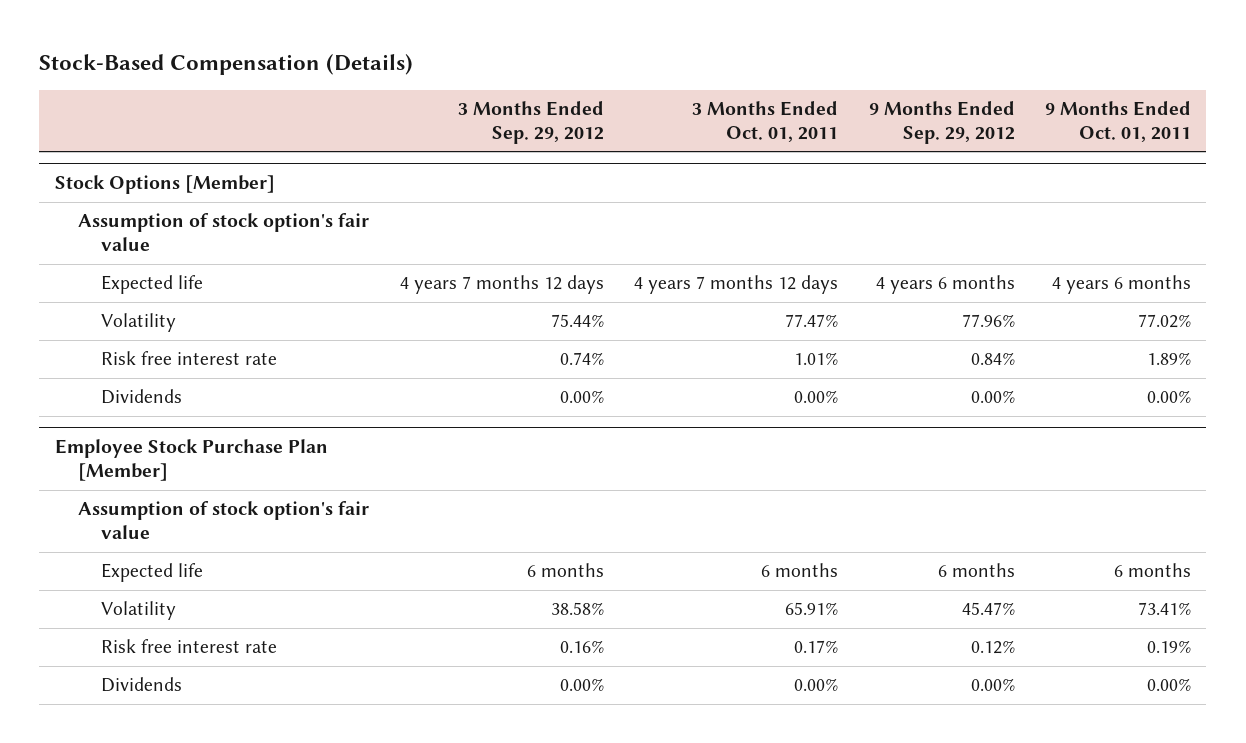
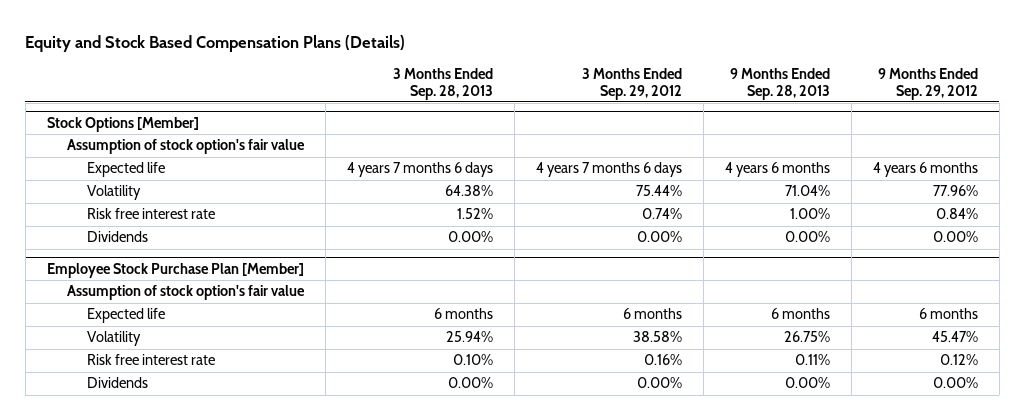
- Stock-Based Compensation (Details)
+ Equity and Stock Based Compensation Plans (Details)
- | 3 Months Ended Sep. 29, 2012 | 3 Months Ended Oct. 01, 2011 | 9 Months Ended Sep. 29, 2012 | 9 Months Ended Oct. 01, 2011
+ | 3 Months Ended Sep. 28, 2013 | 3 Months Ended Sep. 29, 2012 | 9 Months Ended Sep. 28, 2013 | 9 Months Ended Sep. 29, 2012
@ Stock Options [Member]
- Expected life | 4 years 7 months 12 days | 4 years 7 months 12 days | 4 years 6 months | 4 years 6 months
+ Expected life | 4 years 7 months 6 days | 4 years 7 months 6 days | 4 years 6 months | 4 years 6 months

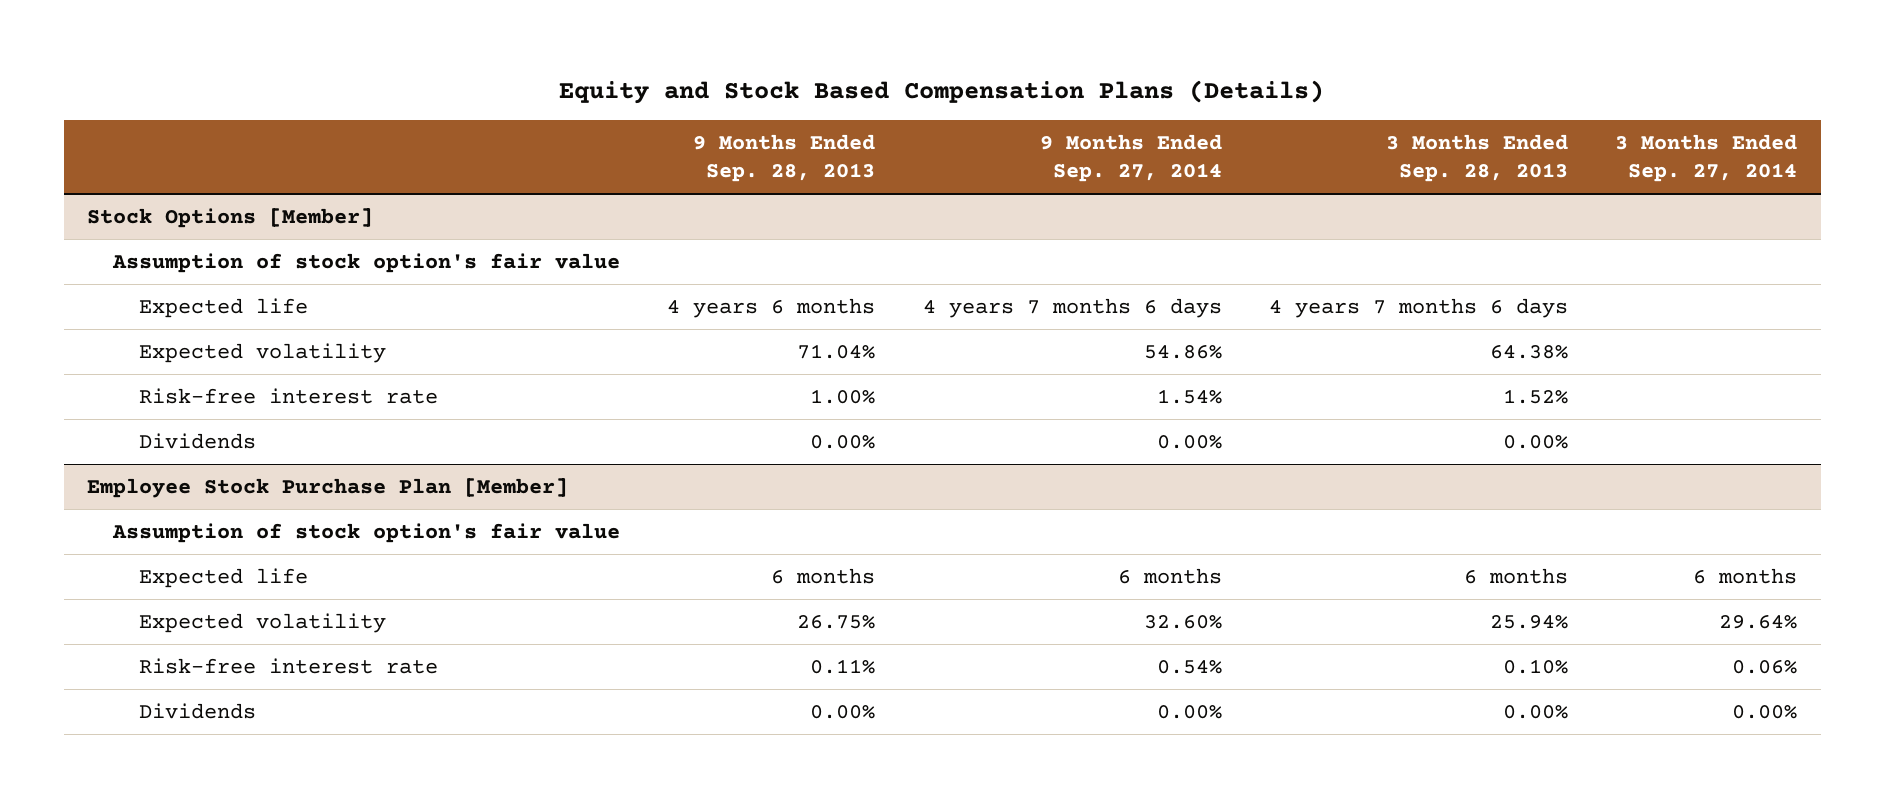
- | 3 Months Ended Sep. 28, 2013 | 3 Months Ended Sep. 29, 2012 | 9 Months Ended Sep. 28, 2013 | 9 Months Ended Sep. 29, 2012
+ | 9 Months Ended Sep. 28, 2013 | 9 Months Ended Sep. 27, 2014 | 3 Months Ended Sep. 28, 2013 | 3 Months Ended Sep. 27, 2014
@ Stock Options [Member]
- Volatility | 64.38% | 75.44% | 71.04% | 77.96%
- Risk free interest rate | 1.52% | 0.74% | 1.00% | 0.84%
+ Expected volatility | 71.04% | 54.86% | 64.38% |
+ Risk-free interest rate | 1.00% | 1.54% | 1.52% |
@ Employee Stock Purchase Plan [Member]
- Volatility | 25.94% | 38.58% | 26.75% | 45.47%
- Risk free interest rate | 0.10% | 0.16% | 0.11% | 0.12%
+ Expected volatility | 26.75% | 32.60% | 25.94% | 29.64%
+ Risk-free interest rate | 0.11% | 0.54% | 0.10% | 0.06%

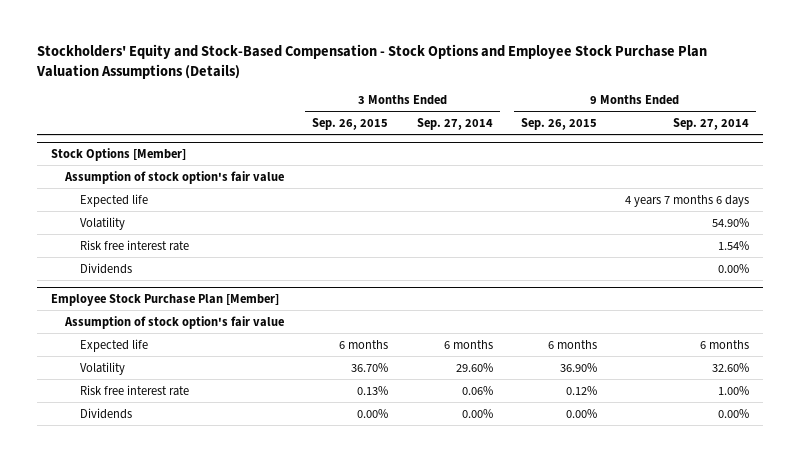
- Equity and Stock Based Compensation Plans (Details)
+ Stockholders' Equity and Stock-Based Compensation - Stock Options and Employee Stock Purchase Plan Valuation Assumptions (Details)
- | 9 Months Ended Sep. 28, 2013 | 9 Months Ended Sep. 27, 2014 | 3 Months Ended Sep. 28, 2013 | 3 Months Ended Sep. 27, 2014
+ | 3 Months Ended Sep. 26, 2015 | 3 Months Ended Sep. 27, 2014 | 9 Months Ended Sep. 26, 2015 | 9 Months Ended Sep. 27, 2014
@ Stock Options [Member]
- Expected volatility | 71.04% | 54.86% | 64.38% |
- Risk-free interest rate | 1.00% | 1.54% | 1.52% |
+ Volatility | | | | 54.90%
+ Risk free interest rate | | | | 1.54%
@ Employee Stock Purchase Plan [Member]
- Expected volatility | 26.75% | 32.60% | 25.94% | 29.64%
- Risk-free interest rate | 0.11% | 0.54% | 0.10% | 0.06%
+ Volatility | 36.70% | 29.60% | 36.90% | 32.60%
+ Risk free interest rate | 0.13% | 0.06% | 0.12% | 1.00%

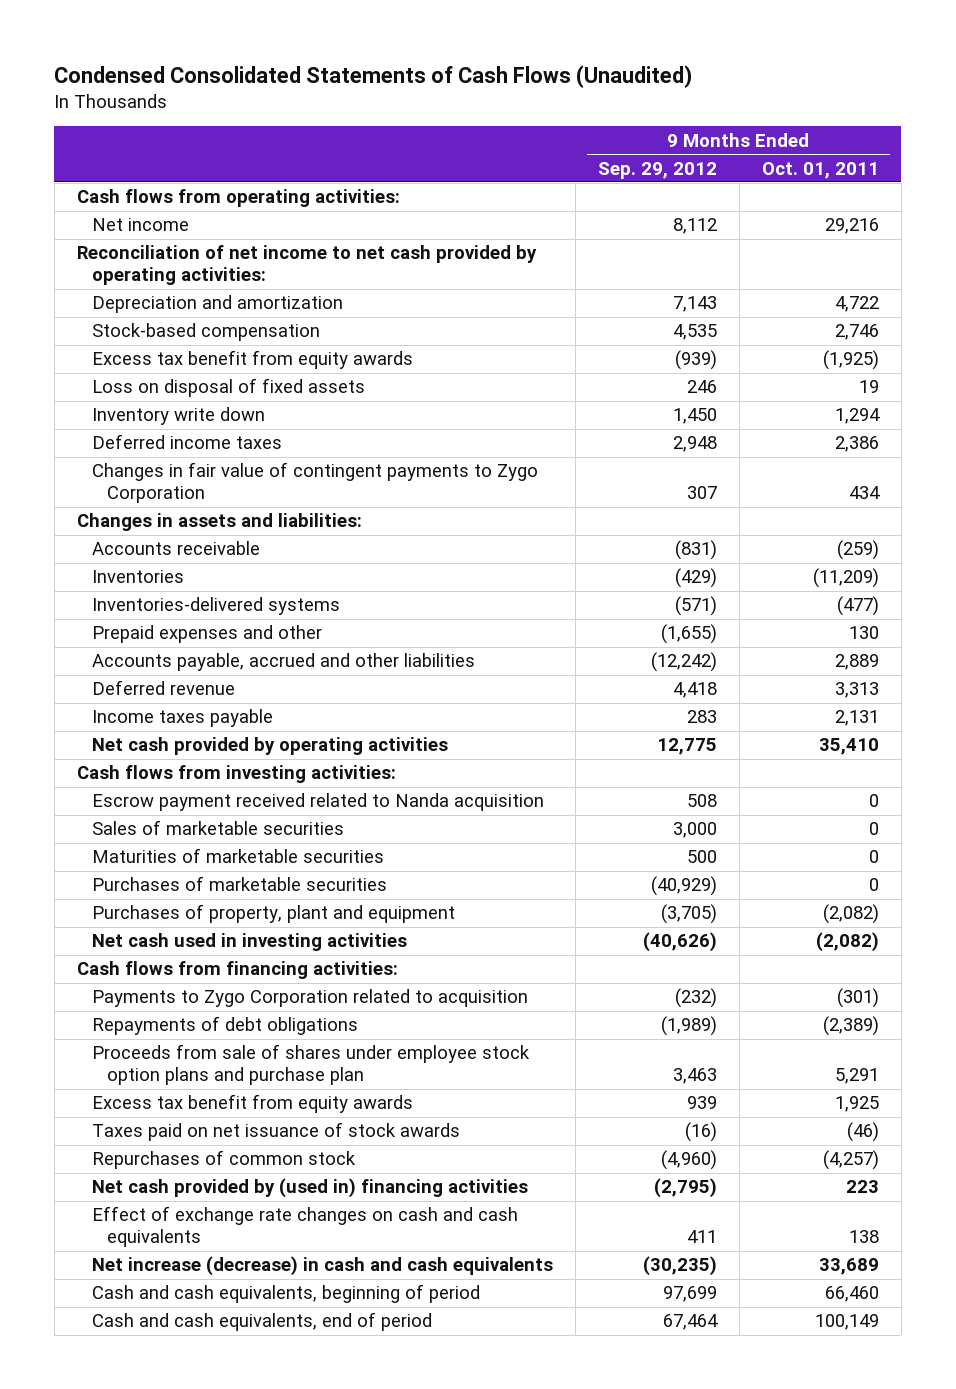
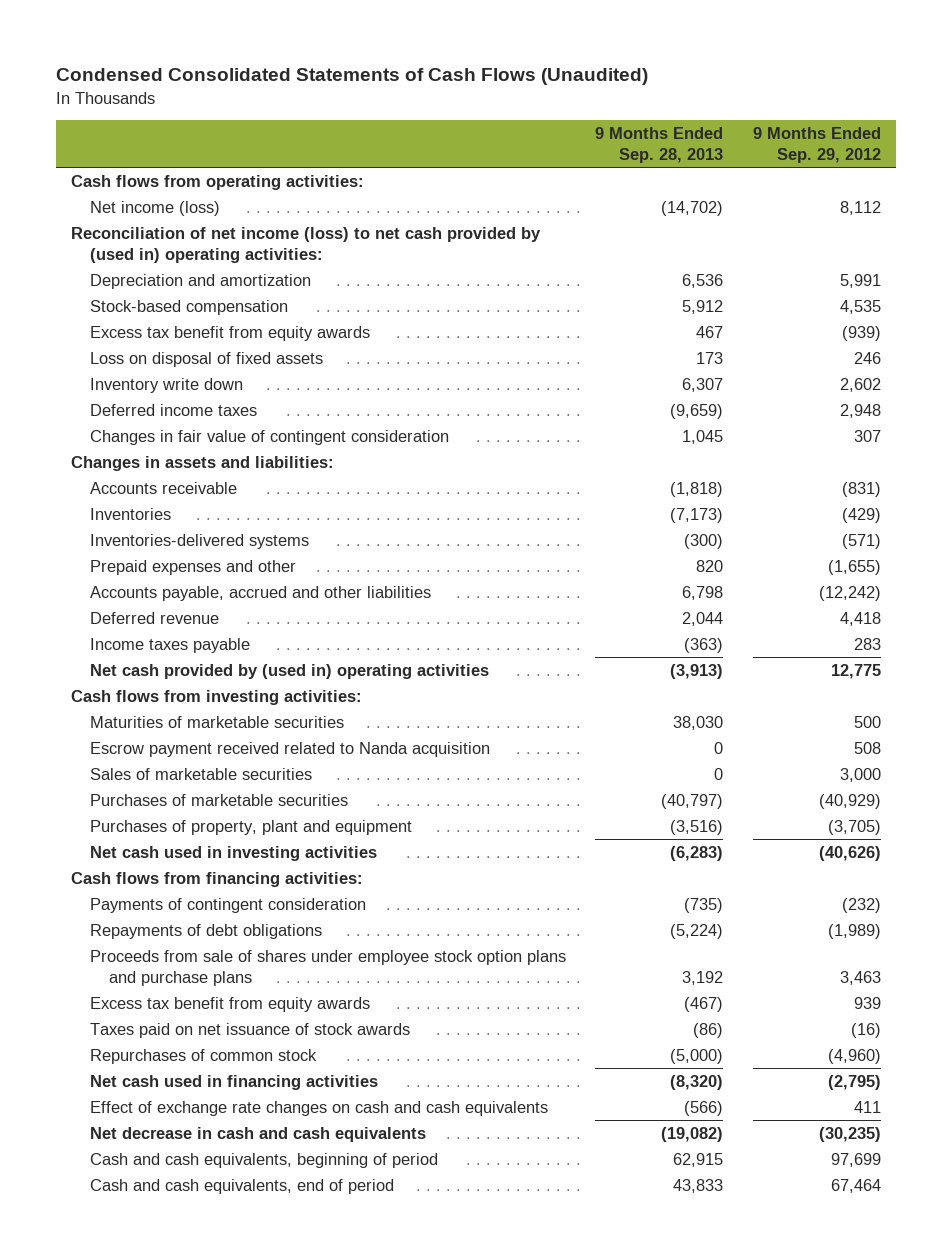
- | 9 Months Ended Sep. 29, 2012 | 9 Months Ended Oct. 01, 2011
+ | 9 Months Ended Sep. 28, 2013 | 9 Months Ended Sep. 29, 2012
- Net income | 8,112 | 29,216
- Reconciliation of net income to net cash provided by operating activities:
- Depreciation and amortization | 7,143 | 4,722
+ Net income (loss) | (14,702) | 8,112
+ Reconciliation of net income (loss) to net cash provided by (used in) operating activities:
+ Depreciation and amortization | 6,536 | 5,991
- Inventory write down | 1,450 | 1,294
+ Inventory write down | 6,307 | 2,602
- Changes in fair value of contingent payments to Zygo Corporation | 307 | 434
+ Changes in fair value of contingent consideration | 1,045 | 307
- Net cash provided by operating activities | 12,775 | 35,410
+ Net cash provided by (used in) operating activities | (3,913) | 12,775
moved up: Maturities of marketable securities | 38,030 | 500
- Payments to Zygo Corporation related to acquisition | (232) | (301)
+ Payments of contingent consideration | (735) | (232)
- Proceeds from sale of shares under employee stock option plans and purchase plan | 3,463 | 5,291
+ Proceeds from sale of shares under employee stock option plans and purchase plans | 3,192 | 3,463
- Net cash provided by (used in) financing activities | (2,795) | 223
+ Net cash used in financing activities | (8,320) | (2,795)
- Net increase (decrease) in cash and cash equivalents | (30,235) | 33,689
+ Net decrease in cash and cash equivalents | (19,082) | (30,235)

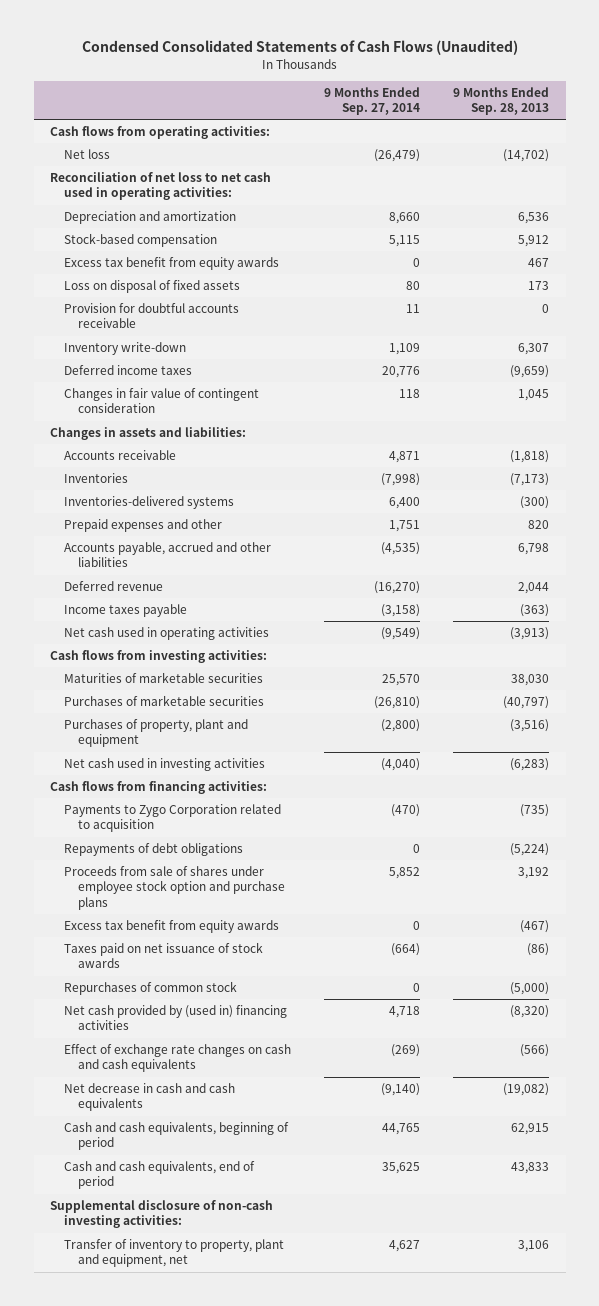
- | 9 Months Ended Sep. 28, 2013 | 9 Months Ended Sep. 29, 2012
+ | 9 Months Ended Sep. 27, 2014 | 9 Months Ended Sep. 28, 2013
- Net income (loss) | (14,702) | 8,112
- Reconciliation of net income (loss) to net cash provided by (used in) operating activities:
+ Net loss | (26,479) | (14,702)
+ Reconciliation of net loss to net cash used in operating activities:
- Inventory write down | 6,307 | 2,602
+ Provision for doubtful accounts receivable | 11 | 0
+ Inventory write-down | 1,109 | 6,307
- Net cash provided by (used in) operating activities | (3,913) | 12,775
+ Net cash used in operating activities | (9,549) | (3,913)
- Escrow payment received related to Nanda acquisition | 0 | 508
- Sales of marketable securities | 0 | 3,000
- Payments of contingent consideration | (735) | (232)
+ Payments to Zygo Corporation related to acquisition | (470) | (735)
- Proceeds from sale of shares under employee stock option plans and purchase plans | 3,192 | 3,463
+ Proceeds from sale of shares under employee stock option and purchase plans | 5,852 | 3,192
- Net cash used in financing activities | (8,320) | (2,795)
+ Net cash provided by (used in) financing activities | 4,718 | (8,320)
+ Supplemental disclosure of non-cash investing activities:
+ Transfer of inventory to property, plant and equipment, net | 4,627 | 3,106

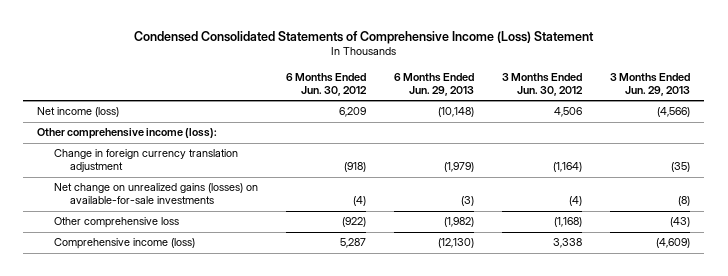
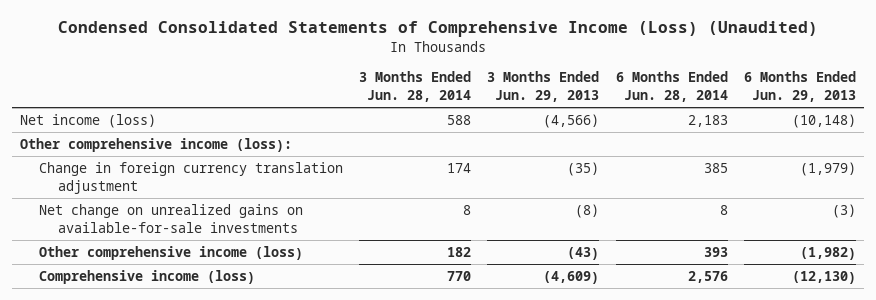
- Condensed Consolidated Statements of Comprehensive Income (Loss) Statement
+ Condensed Consolidated Statements of Comprehensive Income (Loss) (Unaudited)
- | 6 Months Ended Jun. 30, 2012 | 6 Months Ended Jun. 29, 2013 | 3 Months Ended Jun. 30, 2012 | 3 Months Ended Jun. 29, 2013
+ | 3 Months Ended Jun. 28, 2014 | 3 Months Ended Jun. 29, 2013 | 6 Months Ended Jun. 28, 2014 | 6 Months Ended Jun. 29, 2013
- Net change on unrealized gains (losses) on available-for-sale investments | (4) | (3) | (4) | (8)
- Other comprehensive loss | (922) | (1,982) | (1,168) | (43)
+ Net change on unrealized gains on available-for-sale investments | 8 | (8) | 8 | (3)
+ Other comprehensive income (loss) | 182 | (43) | 393 | (1,982)

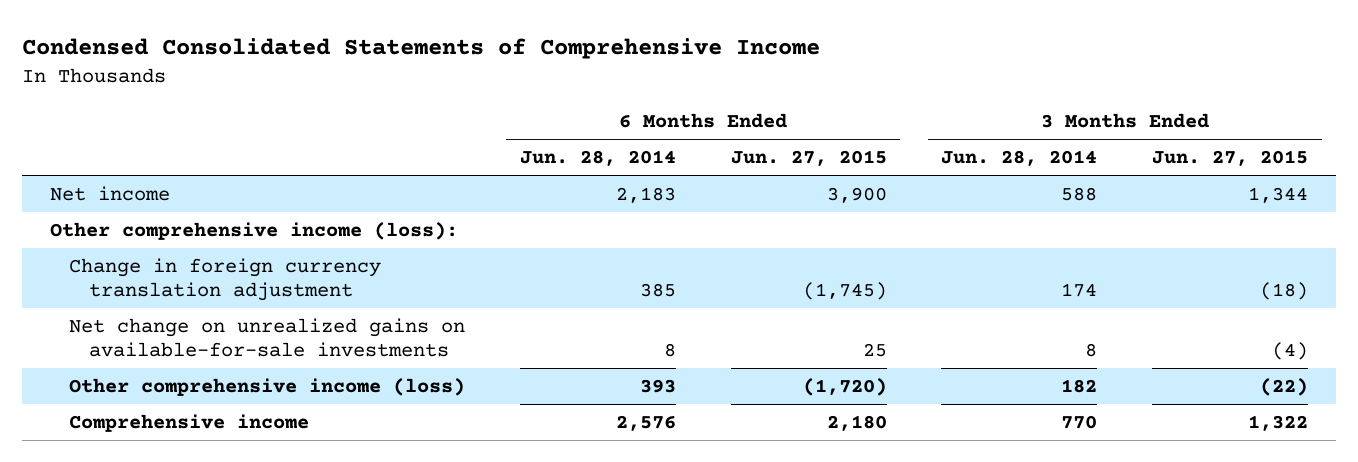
- Condensed Consolidated Statements of Comprehensive Income (Loss) (Unaudited)
+ Condensed Consolidated Statements of Comprehensive Income
- | 3 Months Ended Jun. 28, 2014 | 3 Months Ended Jun. 29, 2013 | 6 Months Ended Jun. 28, 2014 | 6 Months Ended Jun. 29, 2013
+ | 6 Months Ended Jun. 28, 2014 | 6 Months Ended Jun. 27, 2015 | 3 Months Ended Jun. 28, 2014 | 3 Months Ended Jun. 27, 2015
- Net income (loss) | 588 | (4,566) | 2,183 | (10,148)
+ Net income | 2,183 | 3,900 | 588 | 1,344
- Comprehensive income (loss) | 770 | (4,609) | 2,576 | (12,130)
+ Comprehensive income | 2,576 | 2,180 | 770 | 1,322

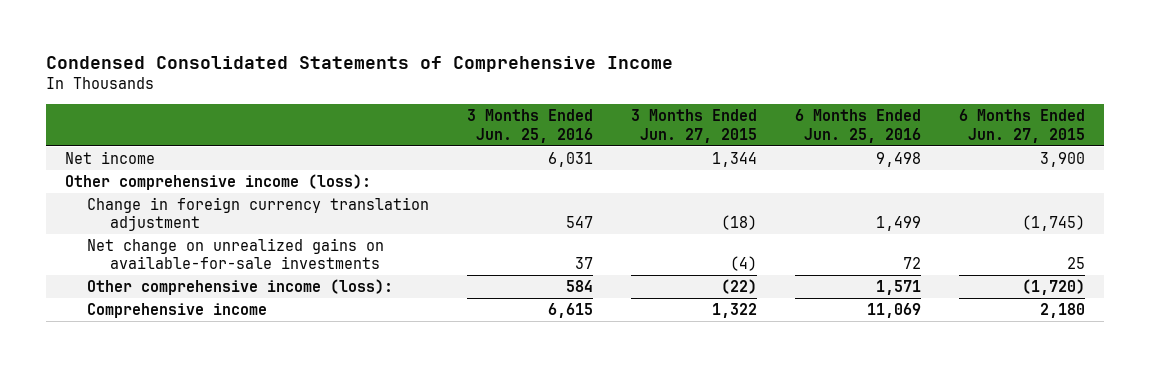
- | 6 Months Ended Jun. 28, 2014 | 6 Months Ended Jun. 27, 2015 | 3 Months Ended Jun. 28, 2014 | 3 Months Ended Jun. 27, 2015
+ | 3 Months Ended Jun. 25, 2016 | 3 Months Ended Jun. 27, 2015 | 6 Months Ended Jun. 25, 2016 | 6 Months Ended Jun. 27, 2015
- Other comprehensive income (loss) | 393 | (1,720) | 182 | (22)
+ Other comprehensive income (loss): | 584 | (22) | 1,571 | (1,720)

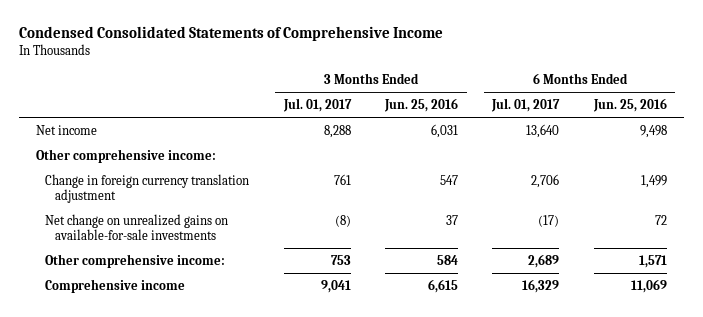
- | 3 Months Ended Jun. 25, 2016 | 3 Months Ended Jun. 27, 2015 | 6 Months Ended Jun. 25, 2016 | 6 Months Ended Jun. 27, 2015
+ | 3 Months Ended Jul. 01, 2017 | 3 Months Ended Jun. 25, 2016 | 6 Months Ended Jul. 01, 2017 | 6 Months Ended Jun. 25, 2016
- Other comprehensive income (loss):
+ Other comprehensive income:
- Other comprehensive income (loss): | 584 | (22) | 1,571 | (1,720)
+ Other comprehensive income: | 753 | 584 | 2,689 | 1,571

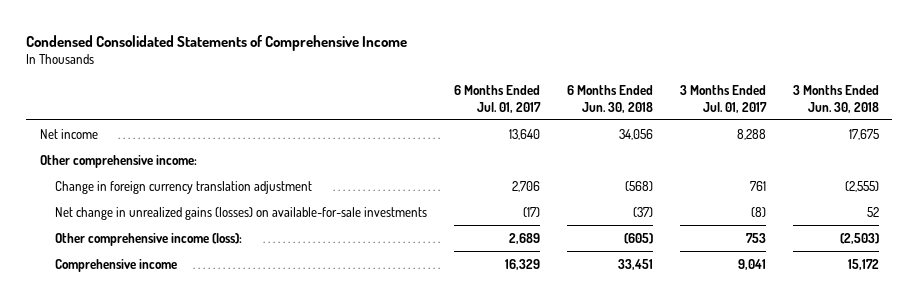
- | 3 Months Ended Jul. 01, 2017 | 3 Months Ended Jun. 25, 2016 | 6 Months Ended Jul. 01, 2017 | 6 Months Ended Jun. 25, 2016
+ | 6 Months Ended Jul. 01, 2017 | 6 Months Ended Jun. 30, 2018 | 3 Months Ended Jul. 01, 2017 | 3 Months Ended Jun. 30, 2018
- Net change on unrealized gains on available-for-sale investments | (8) | 37 | (17) | 72
- Other comprehensive income: | 753 | 584 | 2,689 | 1,571
+ Net change in unrealized gains (losses) on available-for-sale investments | (17) | (37) | (8) | 52
+ Other comprehensive income (loss): | 2,689 | (605) | 753 | (2,503)

